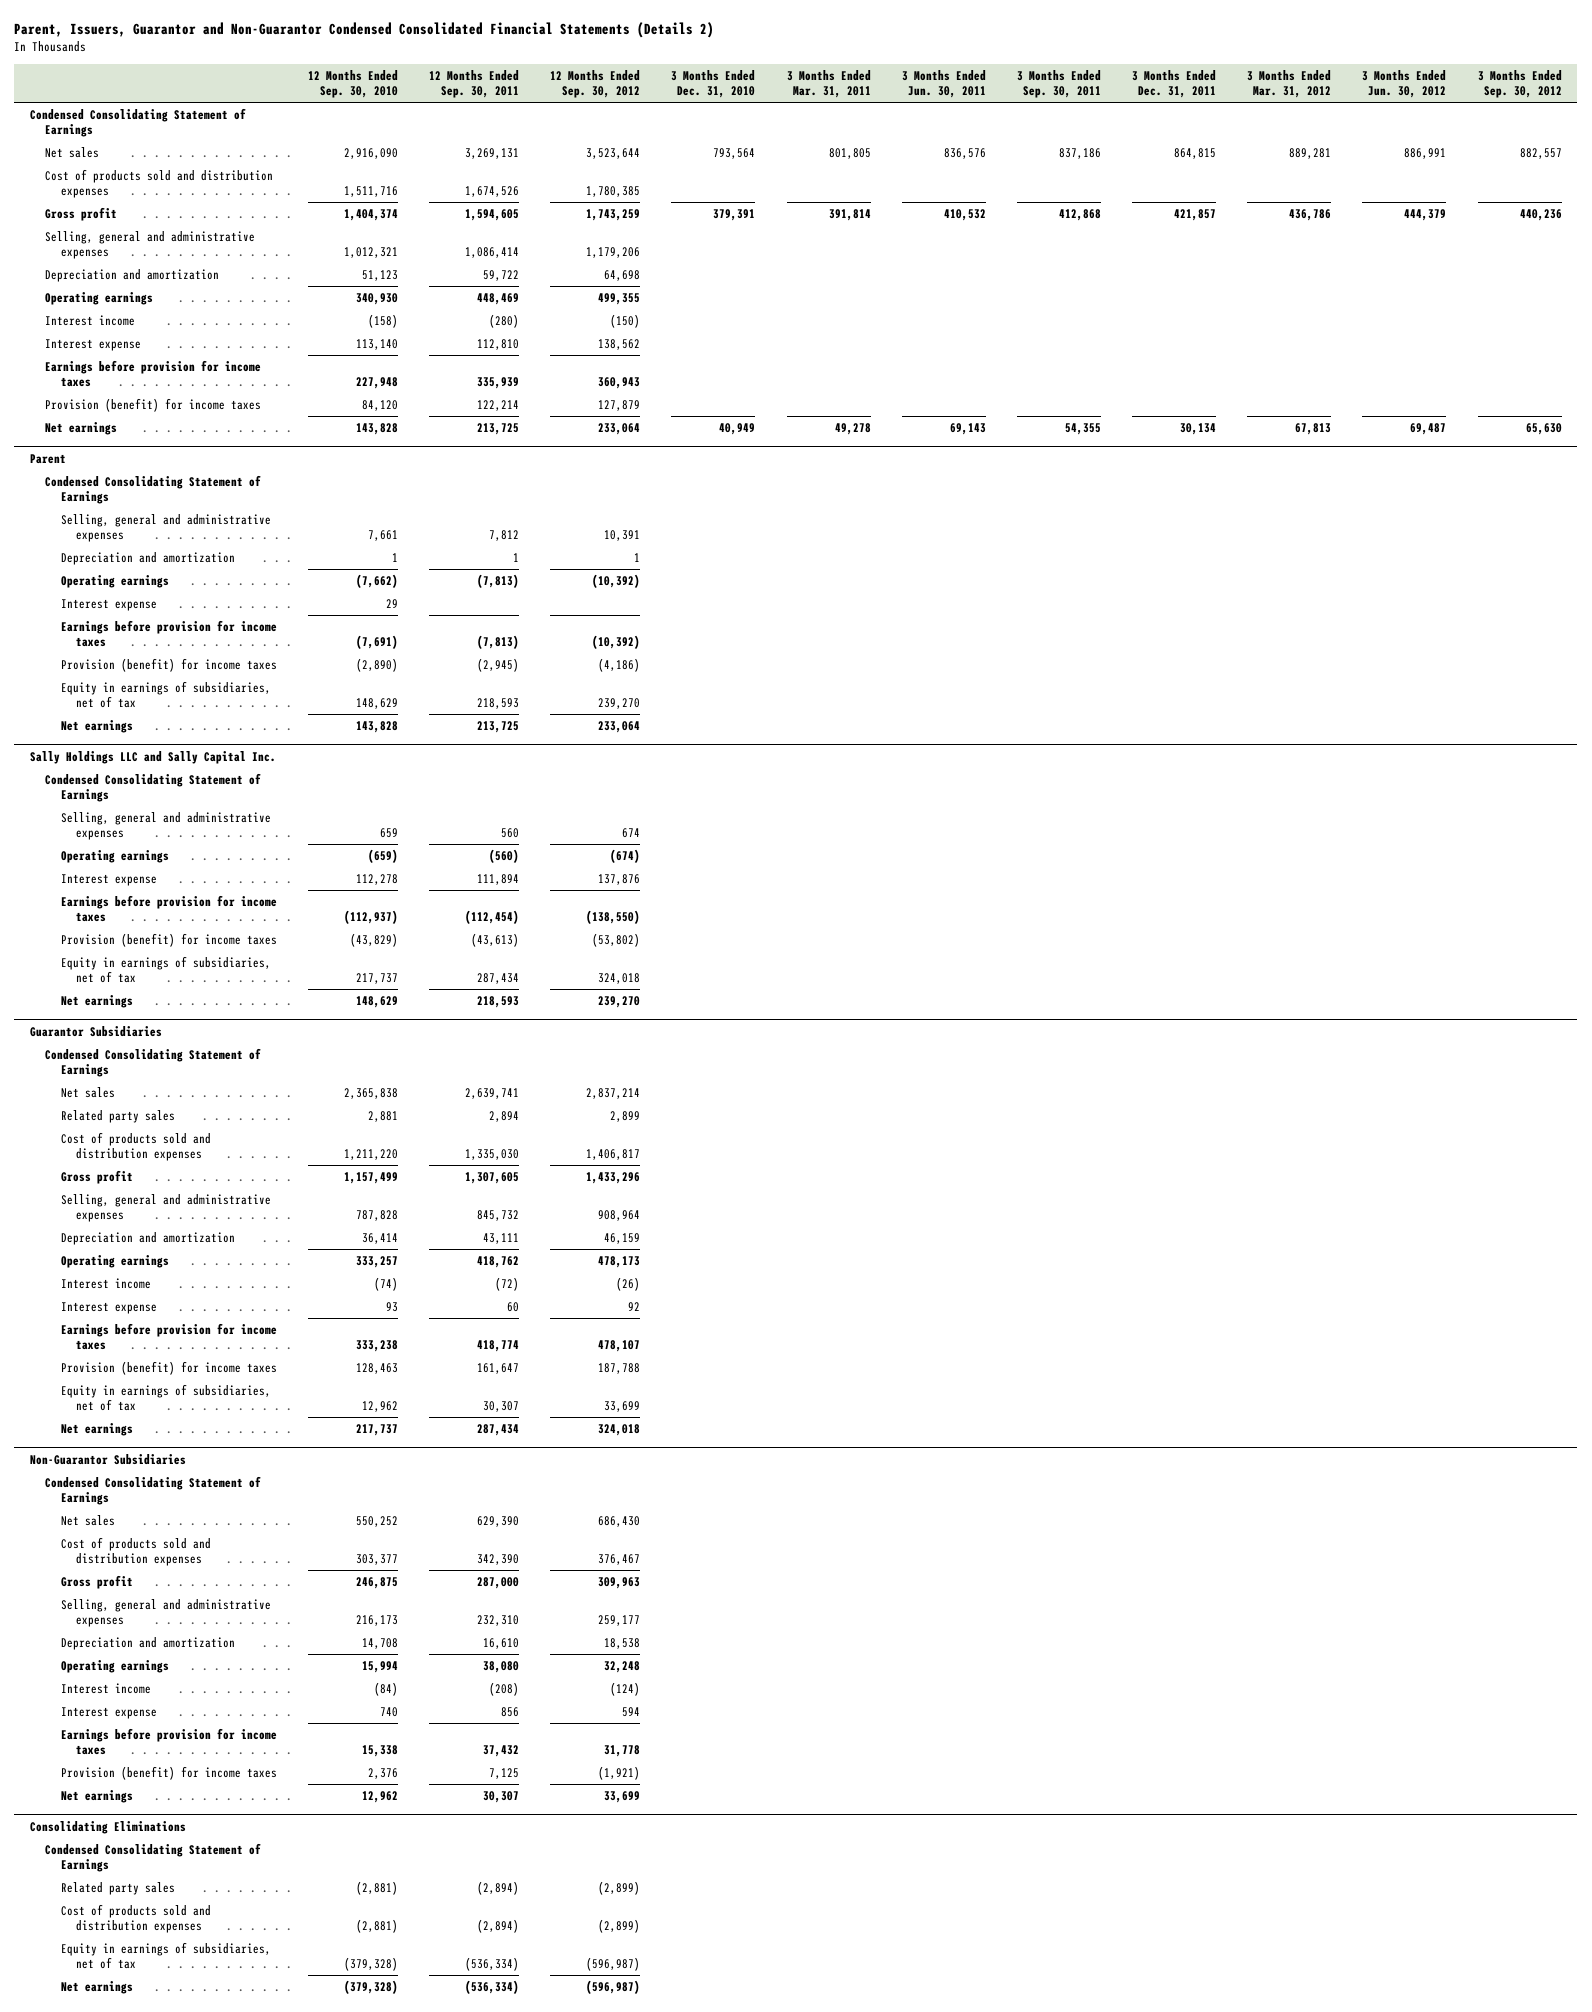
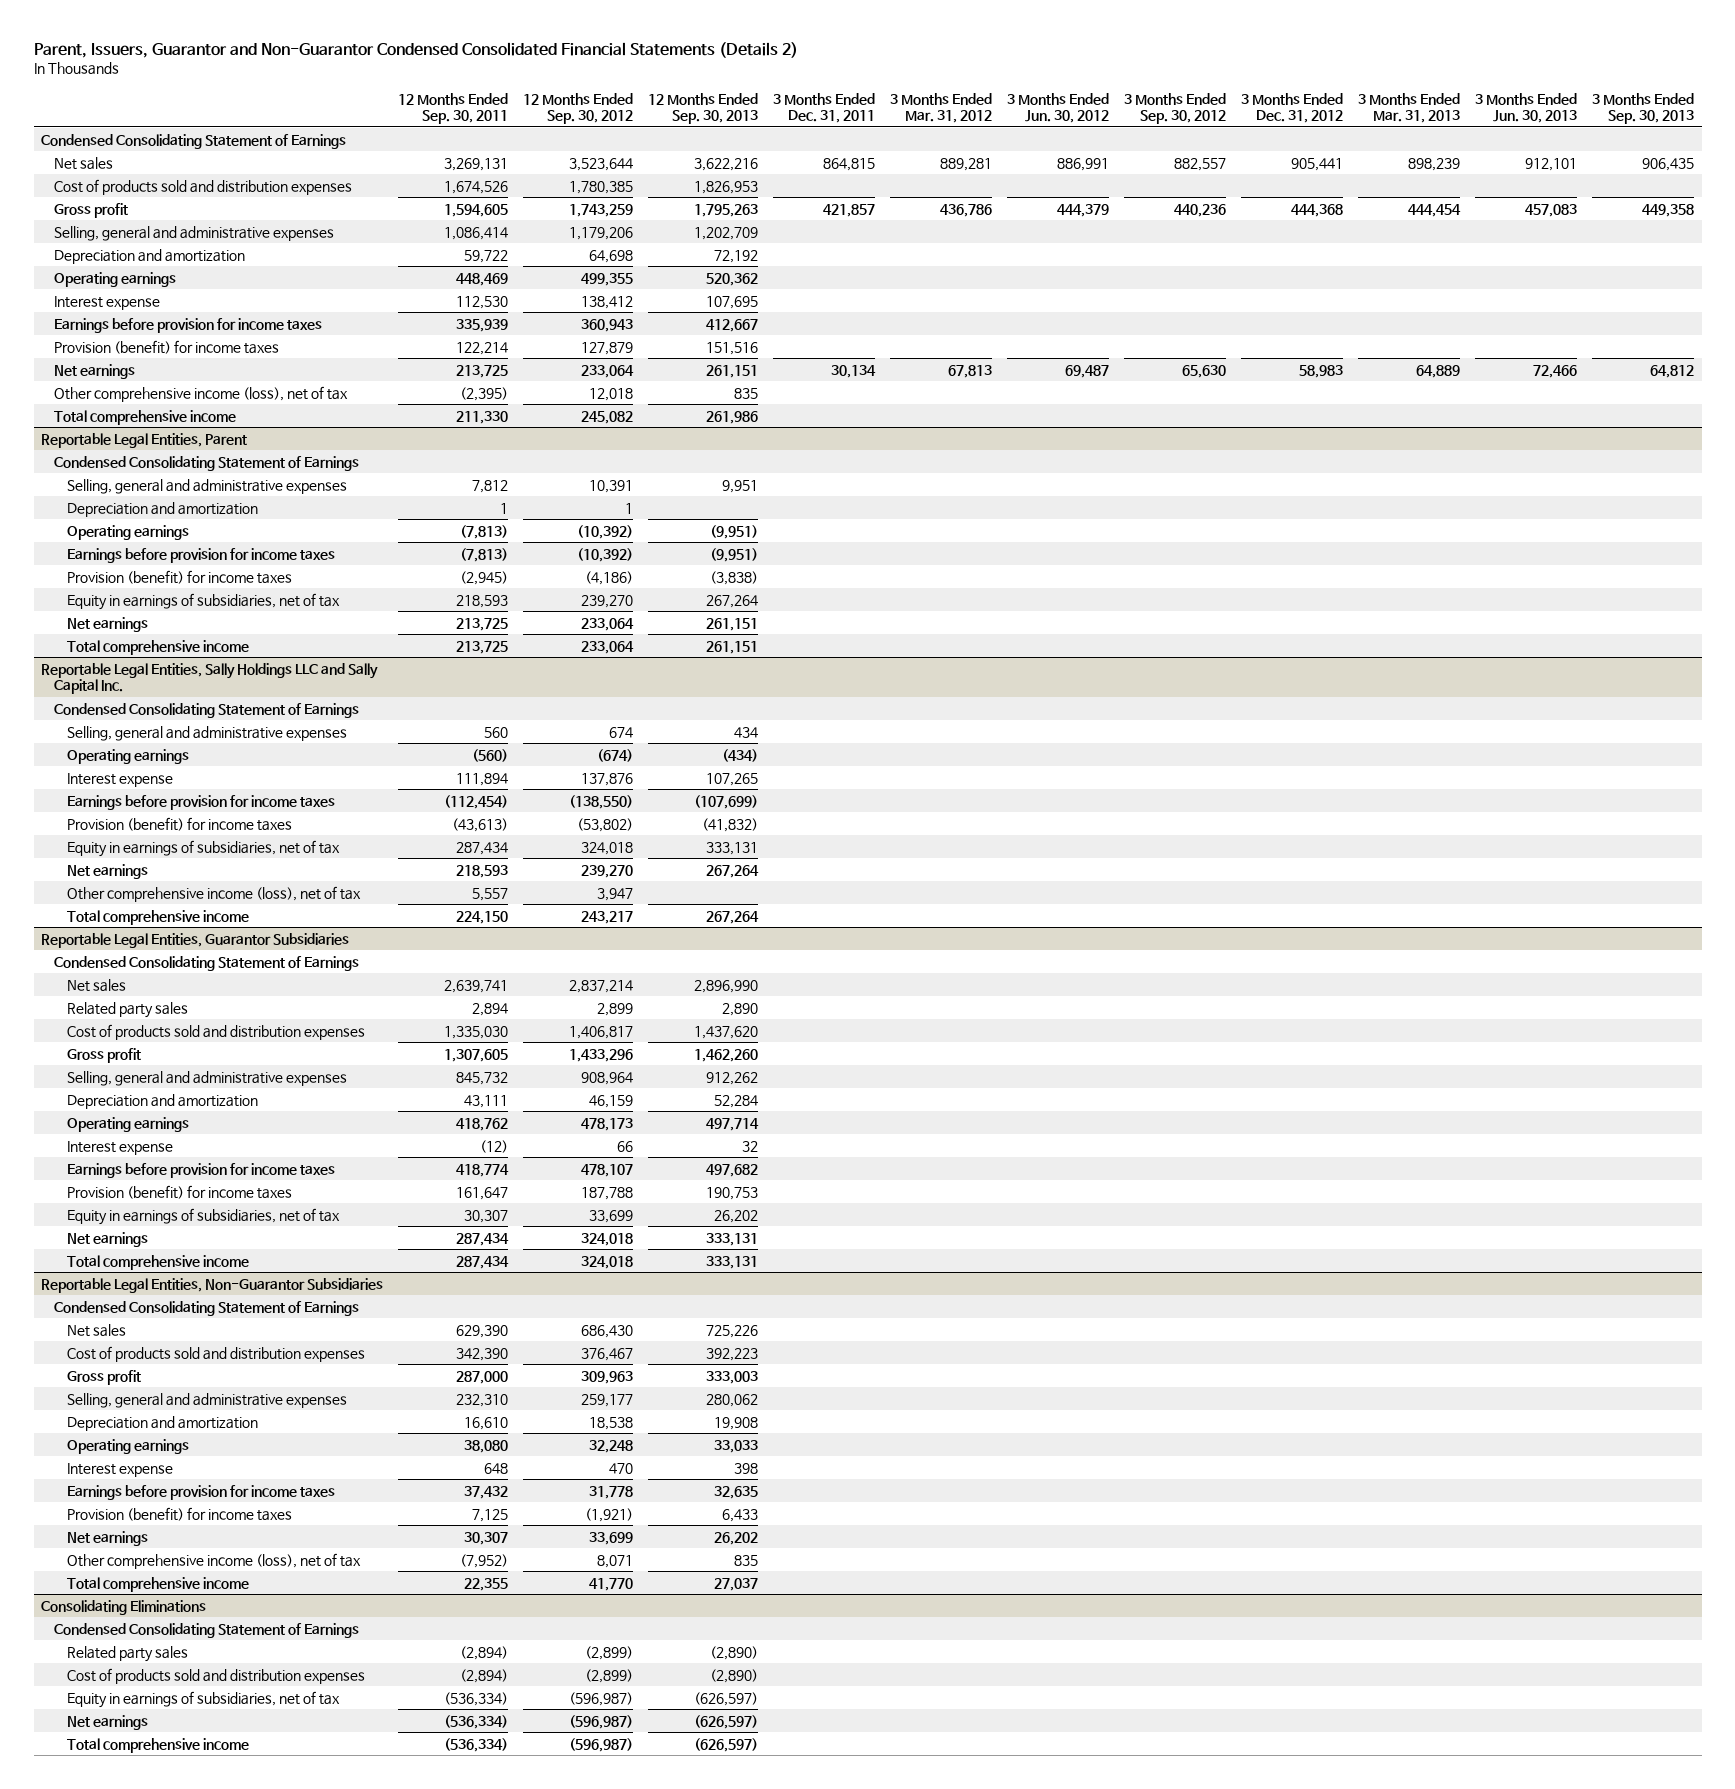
- | 12 Months Ended Sep. 30, 2010 | 12 Months Ended Sep. 30, 2011 | 12 Months Ended Sep. 30, 2012 | 3 Months Ended Dec. 31, 2010 | 3 Months Ended Mar. 31, 2011 | 3 Months Ended Jun. 30, 2011 | 3 Months Ended Sep. 30, 2011 | 3 Months Ended Dec. 31, 2011 | 3 Months Ended Mar. 31, 2012 | 3 Months Ended Jun. 30, 2012 | 3 Months Ended Sep. 30, 2012
+ | 12 Months Ended Sep. 30, 2011 | 12 Months Ended Sep. 30, 2012 | 12 Months Ended Sep. 30, 2013 | 3 Months Ended Dec. 31, 2011 | 3 Months Ended Mar. 31, 2012 | 3 Months Ended Jun. 30, 2012 | 3 Months Ended Sep. 30, 2012 | 3 Months Ended Dec. 31, 2012 | 3 Months Ended Mar. 31, 2013 | 3 Months Ended Jun. 30, 2013 | 3 Months Ended Sep. 30, 2013
- Interest income | (158) | (280) | (150) | | | | | | | |
- Interest expense | 113,140 | 112,810 | 138,562 | | | | | | | |
+ Interest expense | 112,530 | 138,412 | 107,695 | | | | | | | |
- Parent
+ Other comprehensive income (loss), net of tax | (2,395) | 12,018 | 835 | | | | | | | |
+ Total comprehensive income | 211,330 | 245,082 | 261,986 | | | | | | | |
+ Reportable Legal Entities, Parent
- Interest expense | 29 | | | | | | | | | |
- Sally Holdings LLC and Sally Capital Inc.
+ Total comprehensive income | 213,725 | 233,064 | 261,151 | | | | | | | |
+ Reportable Legal Entities, Sally Holdings LLC and Sally Capital Inc.
- Guarantor Subsidiaries
+ Other comprehensive income (loss), net of tax | 5,557 | 3,947 | | | | | | | | |
+ Total comprehensive income | 224,150 | 243,217 | 267,264 | | | | | | | |
+ Reportable Legal Entities, Guarantor Subsidiaries
- Interest income | (74) | (72) | (26) | | | | | | | |
- Interest expense | 93 | 60 | 92 | | | | | | | |
+ Interest expense | (12) | 66 | 32 | | | | | | | |
- Non-Guarantor Subsidiaries
+ Total comprehensive income | 287,434 | 324,018 | 333,131 | | | | | | | |
+ Reportable Legal Entities, Non-Guarantor Subsidiaries
- Interest income | (84) | (208) | (124) | | | | | | | |
- Interest expense | 740 | 856 | 594 | | | | | | | |
+ Interest expense | 648 | 470 | 398 | | | | | | | |
+ Other comprehensive income (loss), net of tax | (7,952) | 8,071 | 835 | | | | | | | |
+ Total comprehensive income | 22,355 | 41,770 | 27,037 | | | | | | | |
@ Consolidating Eliminations
+ Total comprehensive income | (536,334) | (596,987) | (626,597) | | | | | | | |

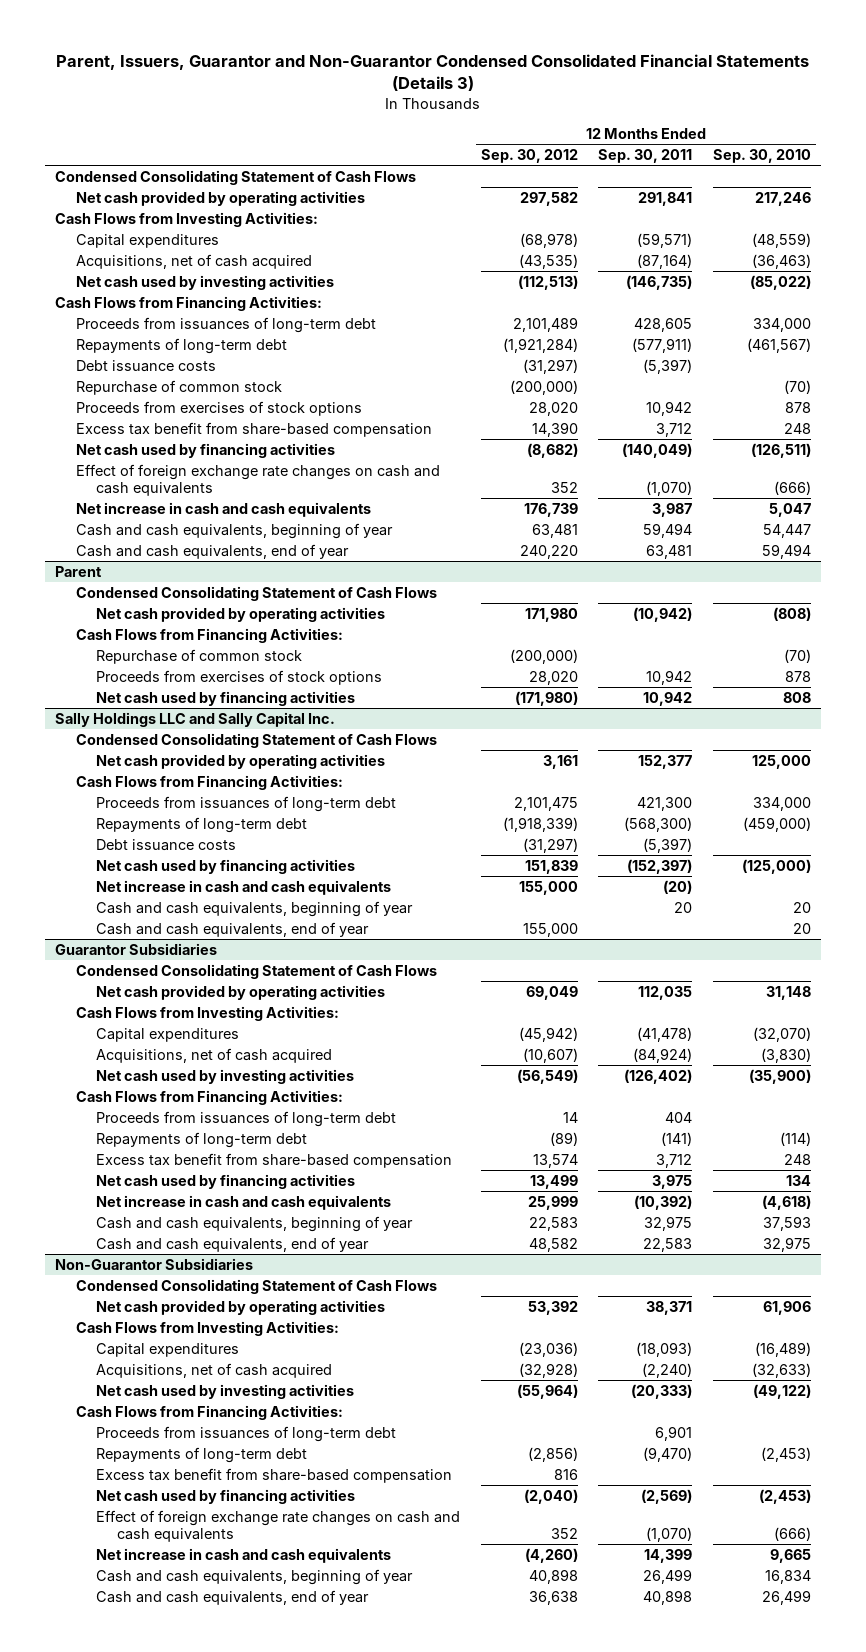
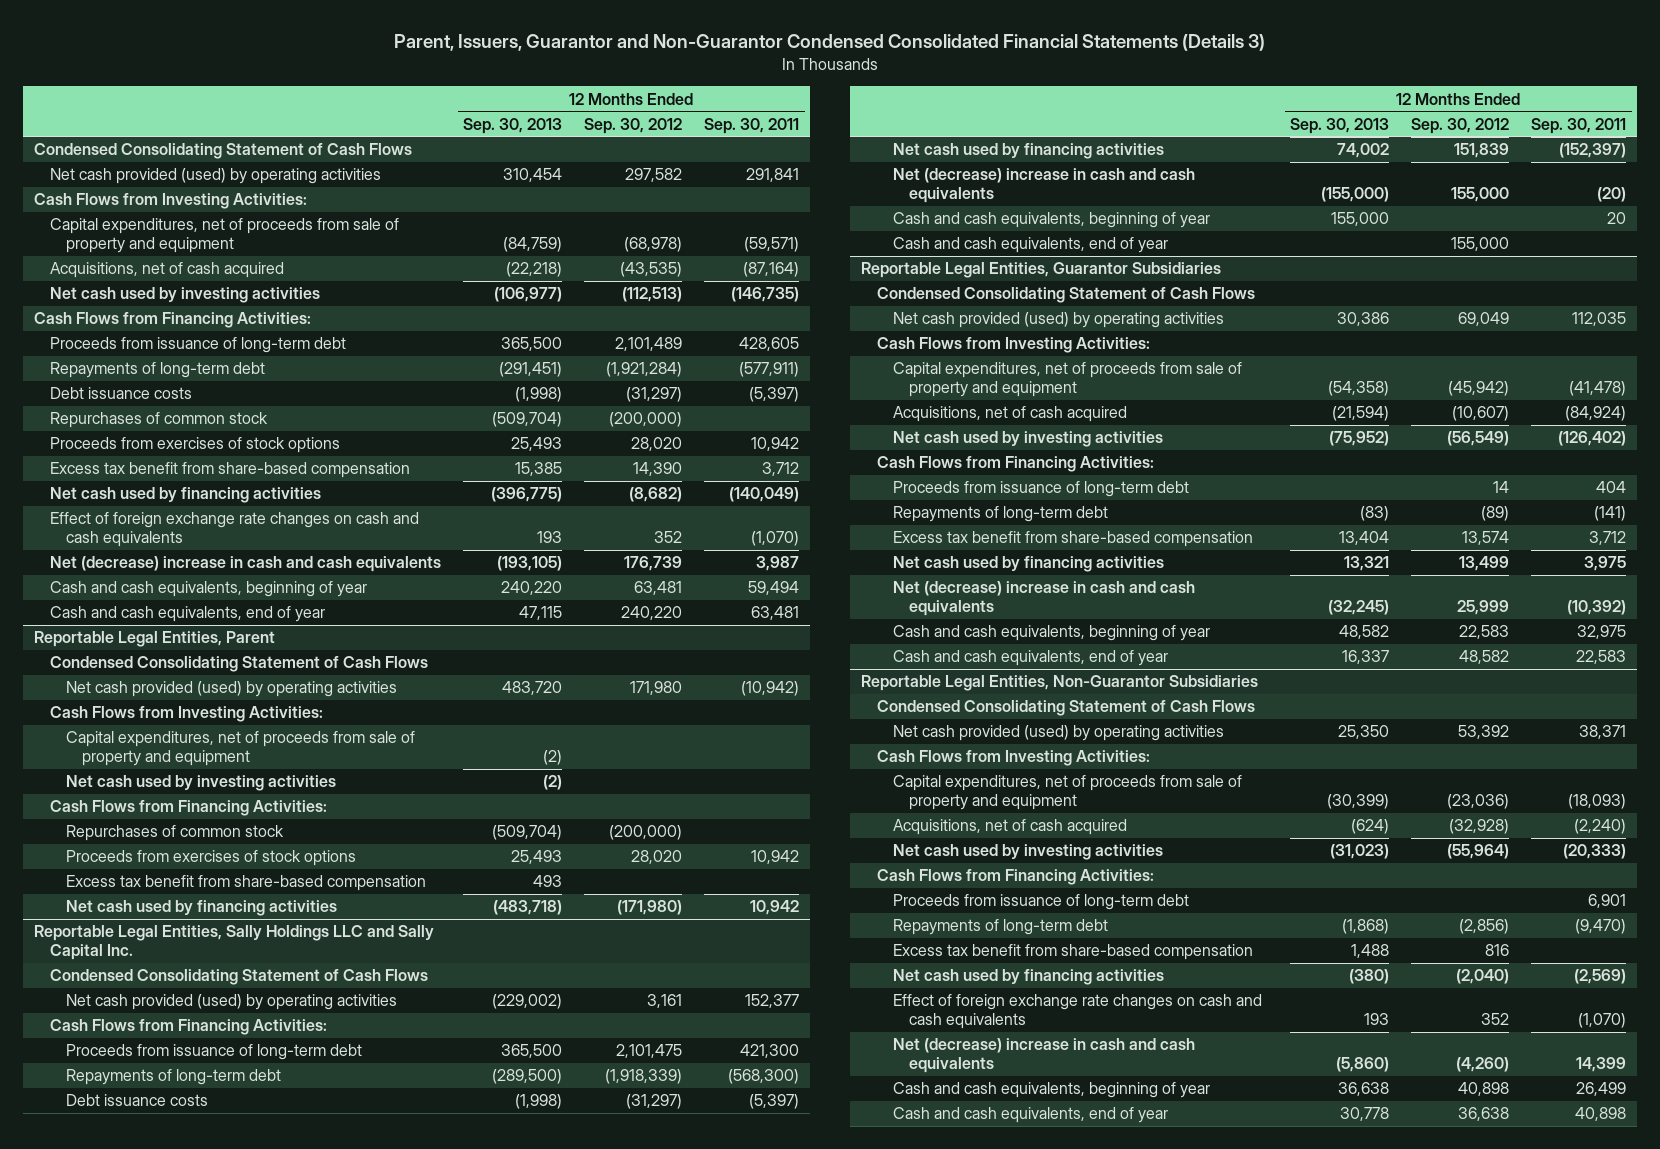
- | 12 Months Ended Sep. 30, 2012 | 12 Months Ended Sep. 30, 2011 | 12 Months Ended Sep. 30, 2010
+ | 12 Months Ended Sep. 30, 2013 | 12 Months Ended Sep. 30, 2012 | 12 Months Ended Sep. 30, 2011
- Net cash provided by operating activities | 297,582 | 291,841 | 217,246
+ Net cash provided (used) by operating activities | 310,454 | 297,582 | 291,841
- Capital expenditures | (68,978) | (59,571) | (48,559)
+ Capital expenditures, net of proceeds from sale of property and equipment | (84,759) | (68,978) | (59,571)
- Proceeds from issuances of long-term debt | 2,101,489 | 428,605 | 334,000
+ Proceeds from issuance of long-term debt | 365,500 | 2,101,489 | 428,605
- Repurchase of common stock | (200,000) | | (70)
+ Repurchases of common stock | (509,704) | (200,000) |
- Net increase in cash and cash equivalents | 176,739 | 3,987 | 5,047
+ Net (decrease) increase in cash and cash equivalents | (193,105) | 176,739 | 3,987
- Parent
+ Reportable Legal Entities, Parent
- Net cash provided by operating activities | 171,980 | (10,942) | (808)
+ Net cash provided (used) by operating activities | 483,720 | 171,980 | (10,942)
+ Cash Flows from Investing Activities:
+ Capital expenditures, net of proceeds from sale of property and equipment | (2) | |
+ Net cash used by investing activities | (2) | |
- Repurchase of common stock | (200,000) | | (70)
+ Repurchases of common stock | (509,704) | (200,000) |
+ Excess tax benefit from share-based compensation | 493 | |
- Sally Holdings LLC and Sally Capital Inc.
+ Reportable Legal Entities, Sally Holdings LLC and Sally Capital Inc.
- Net cash provided by operating activities | 3,161 | 152,377 | 125,000
+ Net cash provided (used) by operating activities | (229,002) | 3,161 | 152,377
- Proceeds from issuances of long-term debt | 2,101,475 | 421,300 | 334,000
+ Proceeds from issuance of long-term debt | 365,500 | 2,101,475 | 421,300
- Net increase in cash and cash equivalents | 155,000 | (20) |
+ Net (decrease) increase in cash and cash equivalents | (155,000) | 155,000 | (20)
- Guarantor Subsidiaries
+ Reportable Legal Entities, Guarantor Subsidiaries
- Net cash provided by operating activities | 69,049 | 112,035 | 31,148
+ Net cash provided (used) by operating activities | 30,386 | 69,049 | 112,035
- Capital expenditures | (45,942) | (41,478) | (32,070)
+ Capital expenditures, net of proceeds from sale of property and equipment | (54,358) | (45,942) | (41,478)
- Proceeds from issuances of long-term debt | 14 | 404 |
+ Proceeds from issuance of long-term debt | | 14 | 404
- Net increase in cash and cash equivalents | 25,999 | (10,392) | (4,618)
+ Net (decrease) increase in cash and cash equivalents | (32,245) | 25,999 | (10,392)
- Non-Guarantor Subsidiaries
+ Reportable Legal Entities, Non-Guarantor Subsidiaries
- Net cash provided by operating activities | 53,392 | 38,371 | 61,906
+ Net cash provided (used) by operating activities | 25,350 | 53,392 | 38,371
- Capital expenditures | (23,036) | (18,093) | (16,489)
+ Capital expenditures, net of proceeds from sale of property and equipment | (30,399) | (23,036) | (18,093)
- Proceeds from issuances of long-term debt | | 6,901 |
+ Proceeds from issuance of long-term debt | | | 6,901
- Net increase in cash and cash equivalents | (4,260) | 14,399 | 9,665
+ Net (decrease) increase in cash and cash equivalents | (5,860) | (4,260) | 14,399

